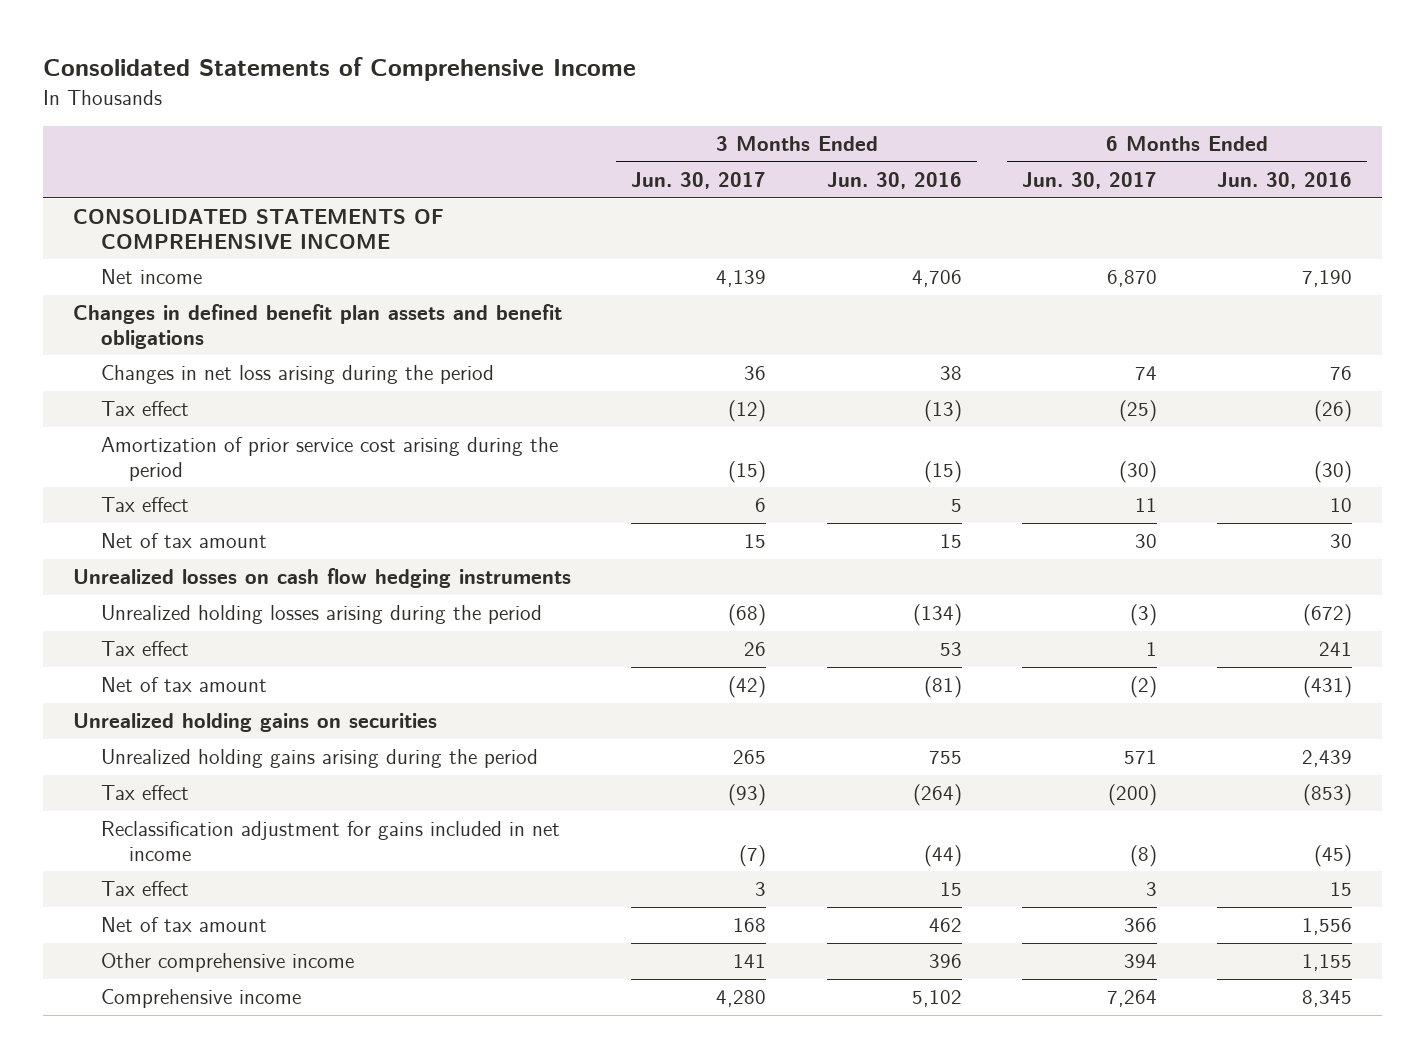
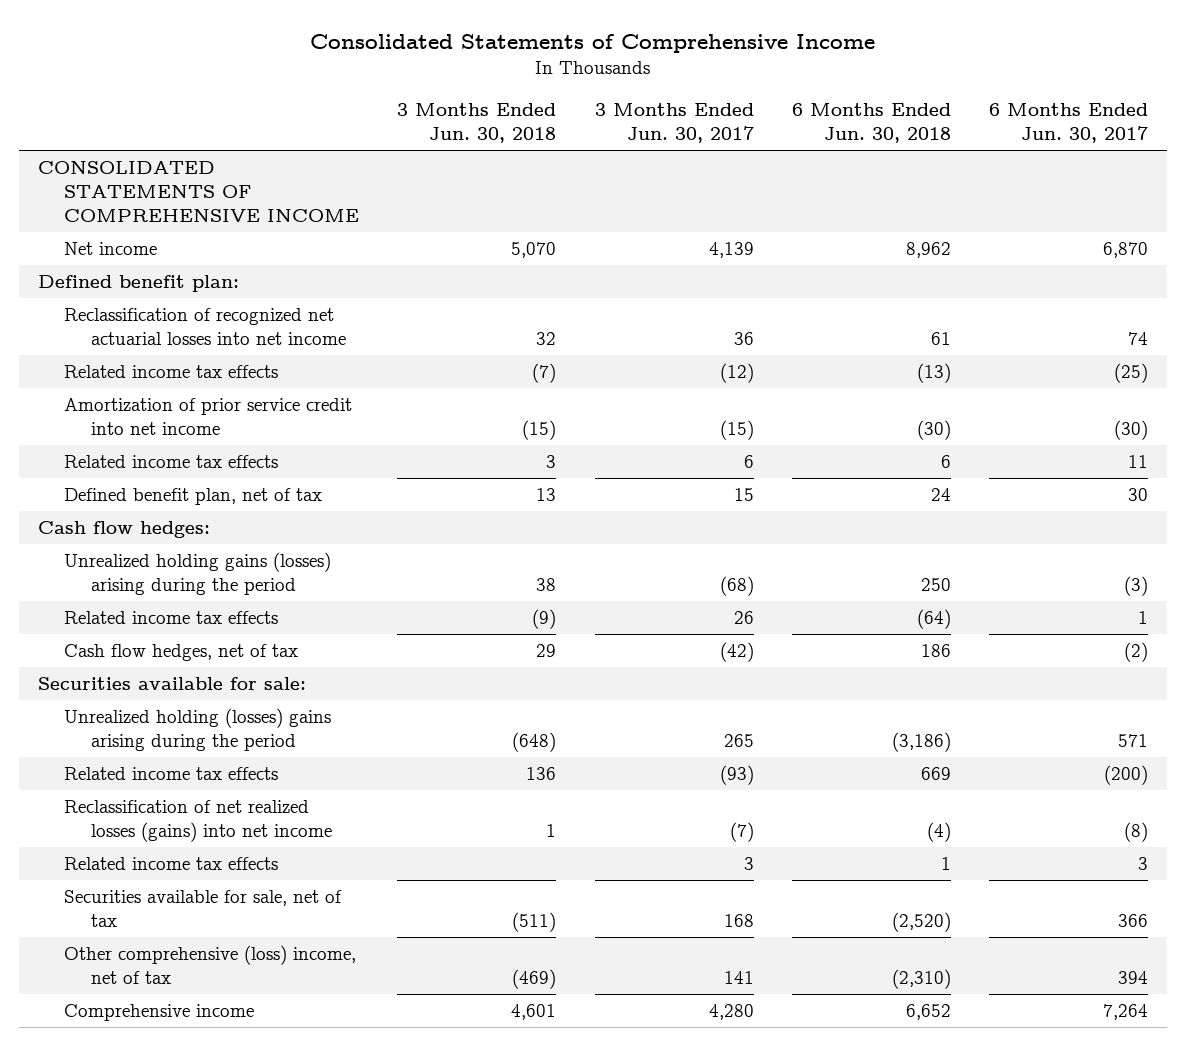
- | 3 Months Ended Jun. 30, 2017 | 3 Months Ended Jun. 30, 2016 | 6 Months Ended Jun. 30, 2017 | 6 Months Ended Jun. 30, 2016
+ | 3 Months Ended Jun. 30, 2018 | 3 Months Ended Jun. 30, 2017 | 6 Months Ended Jun. 30, 2018 | 6 Months Ended Jun. 30, 2017
- Changes in defined benefit plan assets and benefit obligations
- Changes in net loss arising during the period | 36 | 38 | 74 | 76
- Tax effect | (12) | (13) | (25) | (26)
- Amortization of prior service cost arising during the period | (15) | (15) | (30) | (30)
- Tax effect | 6 | 5 | 11 | 10
- Net of tax amount | 15 | 15 | 30 | 30
- Unrealized losses on cash flow hedging instruments
- Unrealized holding losses arising during the period | (68) | (134) | (3) | (672)
- Tax effect | 26 | 53 | 1 | 241
- Net of tax amount | (42) | (81) | (2) | (431)
- Unrealized holding gains on securities
- Unrealized holding gains arising during the period | 265 | 755 | 571 | 2,439
- Tax effect | (93) | (264) | (200) | (853)
- Reclassification adjustment for gains included in net income | (7) | (44) | (8) | (45)
- Tax effect | 3 | 15 | 3 | 15
- Net of tax amount | 168 | 462 | 366 | 1,556
- Other comprehensive income | 141 | 396 | 394 | 1,155
+ Defined benefit plan:
+ Reclassification of recognized net actuarial losses into net income | 32 | 36 | 61 | 74
+ Related income tax effects | (7) | (12) | (13) | (25)
+ Amortization of prior service credit into net income | (15) | (15) | (30) | (30)
+ Related income tax effects | 3 | 6 | 6 | 11
+ Defined benefit plan, net of tax | 13 | 15 | 24 | 30
+ Cash flow hedges:
+ Unrealized holding gains (losses) arising during the period | 38 | (68) | 250 | (3)
+ Related income tax effects | (9) | 26 | (64) | 1
+ Cash flow hedges, net of tax | 29 | (42) | 186 | (2)
+ Securities available for sale:
+ Unrealized holding (losses) gains arising during the period | (648) | 265 | (3,186) | 571
+ Related income tax effects | 136 | (93) | 669 | (200)
+ Reclassification of net realized losses (gains) into net income | 1 | (7) | (4) | (8)
+ Related income tax effects | | 3 | 1 | 3
+ Securities available for sale, net of tax | (511) | 168 | (2,520) | 366
+ Other comprehensive (loss) income, net of tax | (469) | 141 | (2,310) | 394

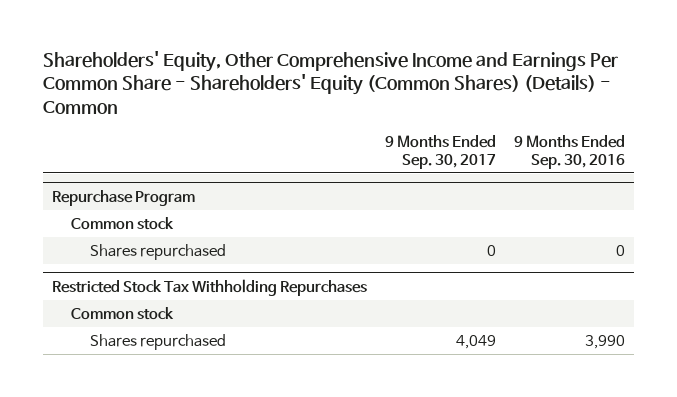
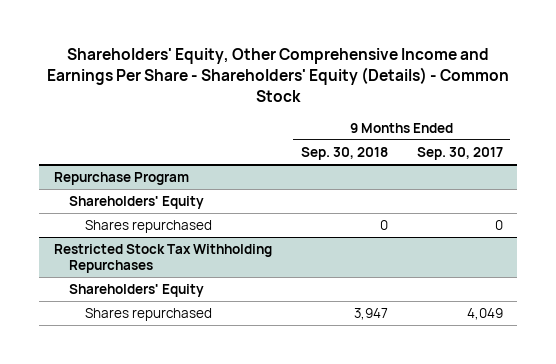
- Shareholders' Equity, Other Comprehensive Income and Earnings Per Common Share - Shareholders' Equity (Common Shares) (Details) - Common
+ Shareholders' Equity, Other Comprehensive Income and Earnings Per Share - Shareholders' Equity (Details) - Common Stock
- | 9 Months Ended Sep. 30, 2017 | 9 Months Ended Sep. 30, 2016
+ | 9 Months Ended Sep. 30, 2018 | 9 Months Ended Sep. 30, 2017
@ Repurchase Program
- Common stock
+ Shareholders' Equity
@ Restricted Stock Tax Withholding Repurchases
- Common stock
+ Shareholders' Equity

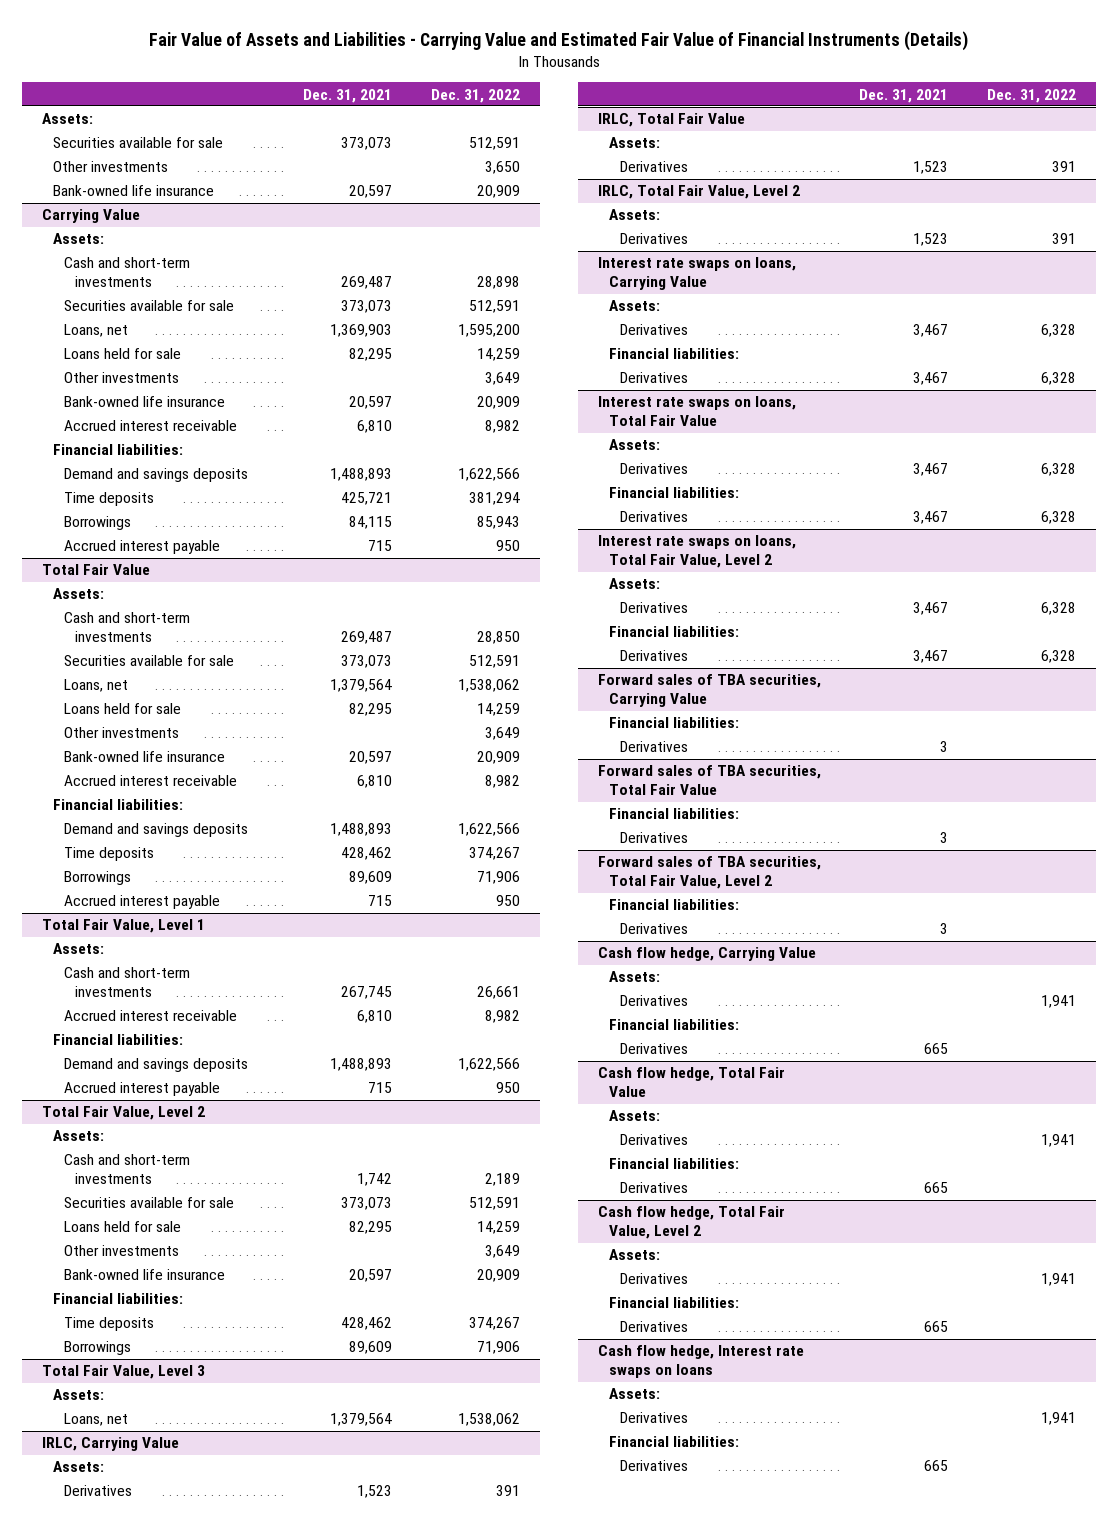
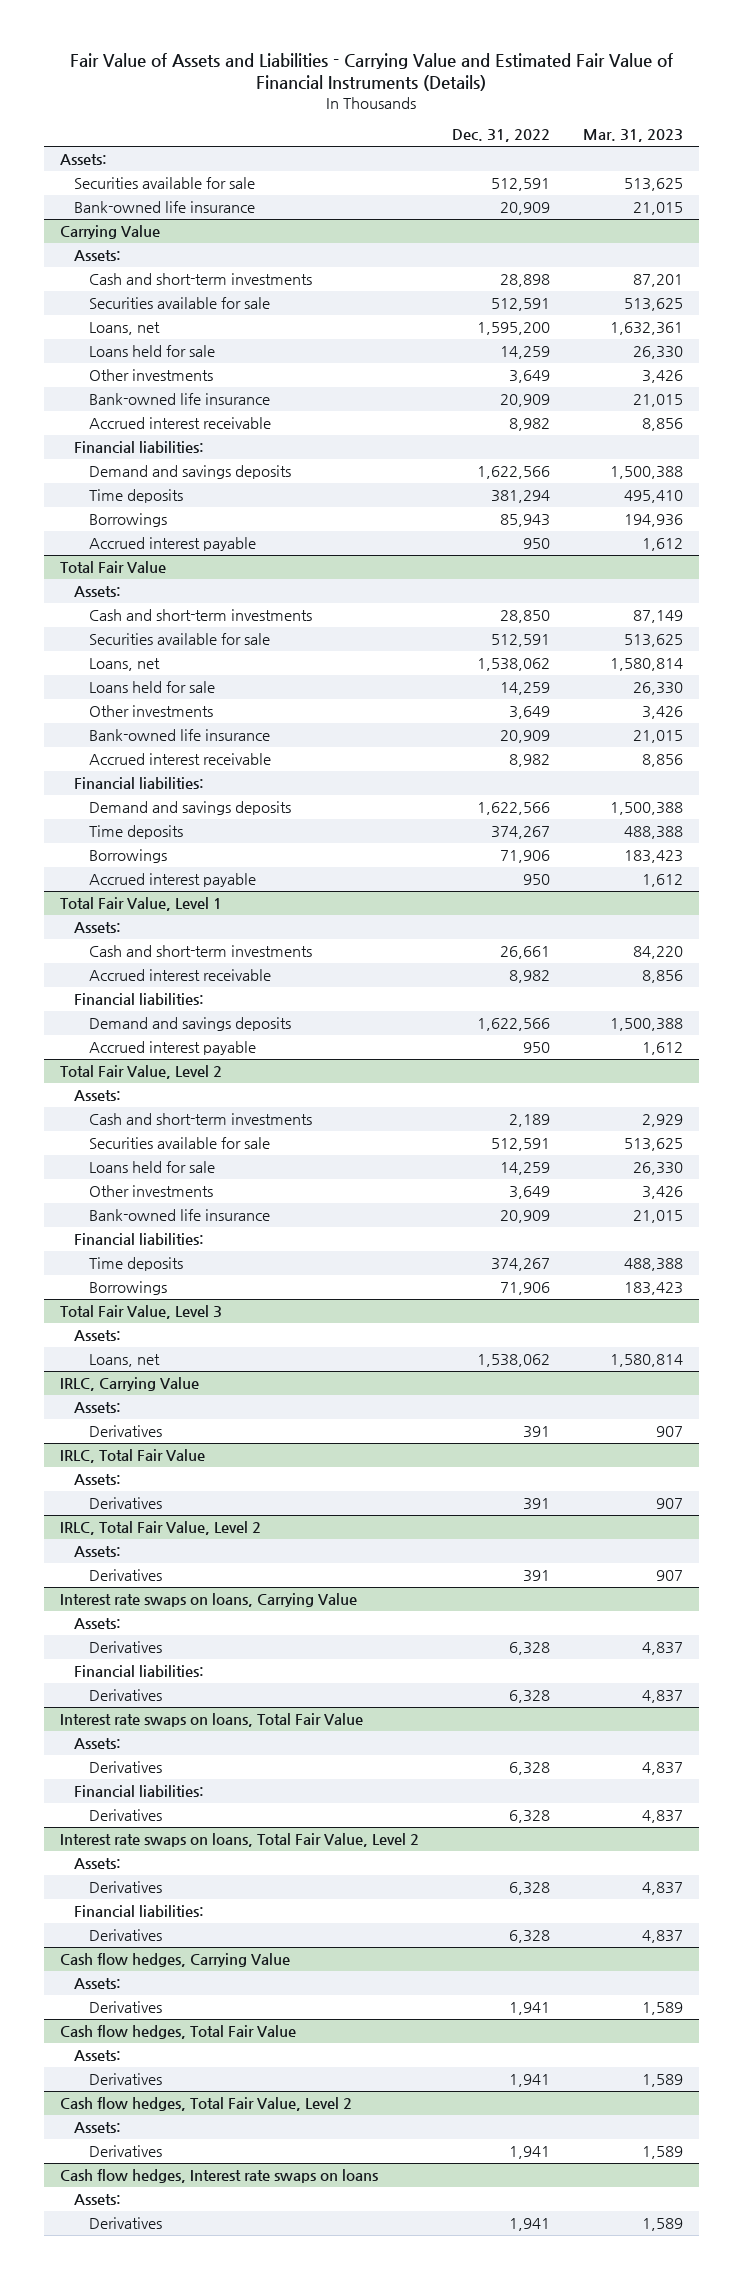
- | Dec. 31, 2021 | Dec. 31, 2022
+ | Dec. 31, 2022 | Mar. 31, 2023
- Other investments | | 3,650
- Forward sales of TBA securities, Carrying Value
- Financial liabilities:
- Derivatives | 3 |
- Forward sales of TBA securities, Total Fair Value
- Financial liabilities:
- Derivatives | 3 |
- Forward sales of TBA securities, Total Fair Value, Level 2
- Financial liabilities:
- Derivatives | 3 |
- Cash flow hedge, Carrying Value
+ Cash flow hedges, Carrying Value
- Financial liabilities:
- Derivatives | 665 |
- Cash flow hedge, Total Fair Value
+ Cash flow hedges, Total Fair Value
- Financial liabilities:
- Derivatives | 665 |
- Cash flow hedge, Total Fair Value, Level 2
+ Cash flow hedges, Total Fair Value, Level 2
- Financial liabilities:
- Derivatives | 665 |
- Cash flow hedge, Interest rate swaps on loans
+ Cash flow hedges, Interest rate swaps on loans
- Financial liabilities:
- Derivatives | 665 |

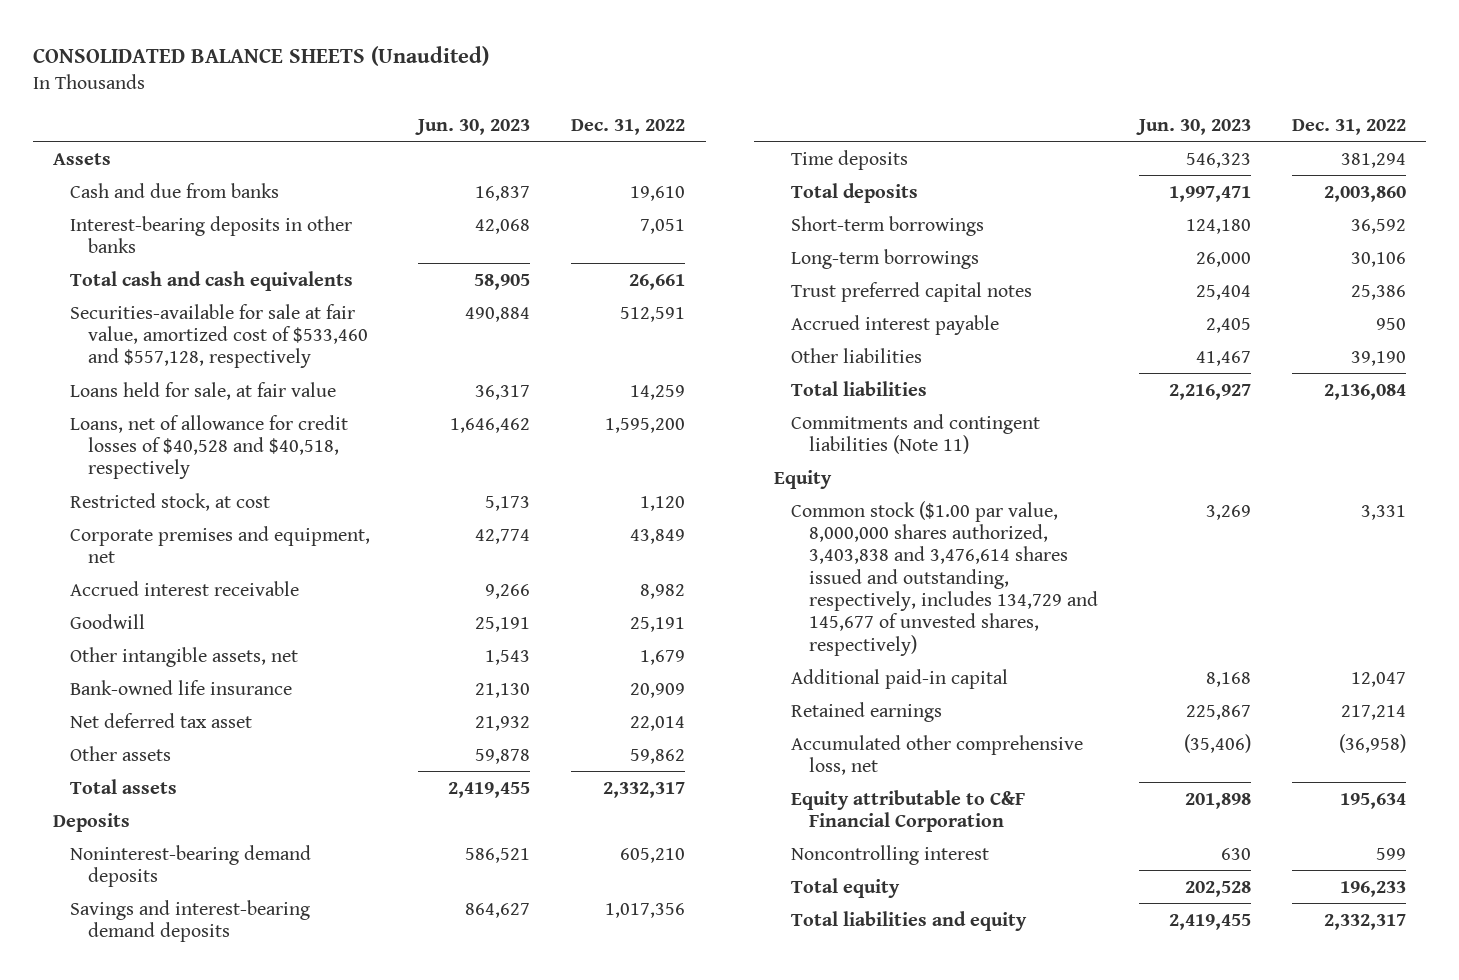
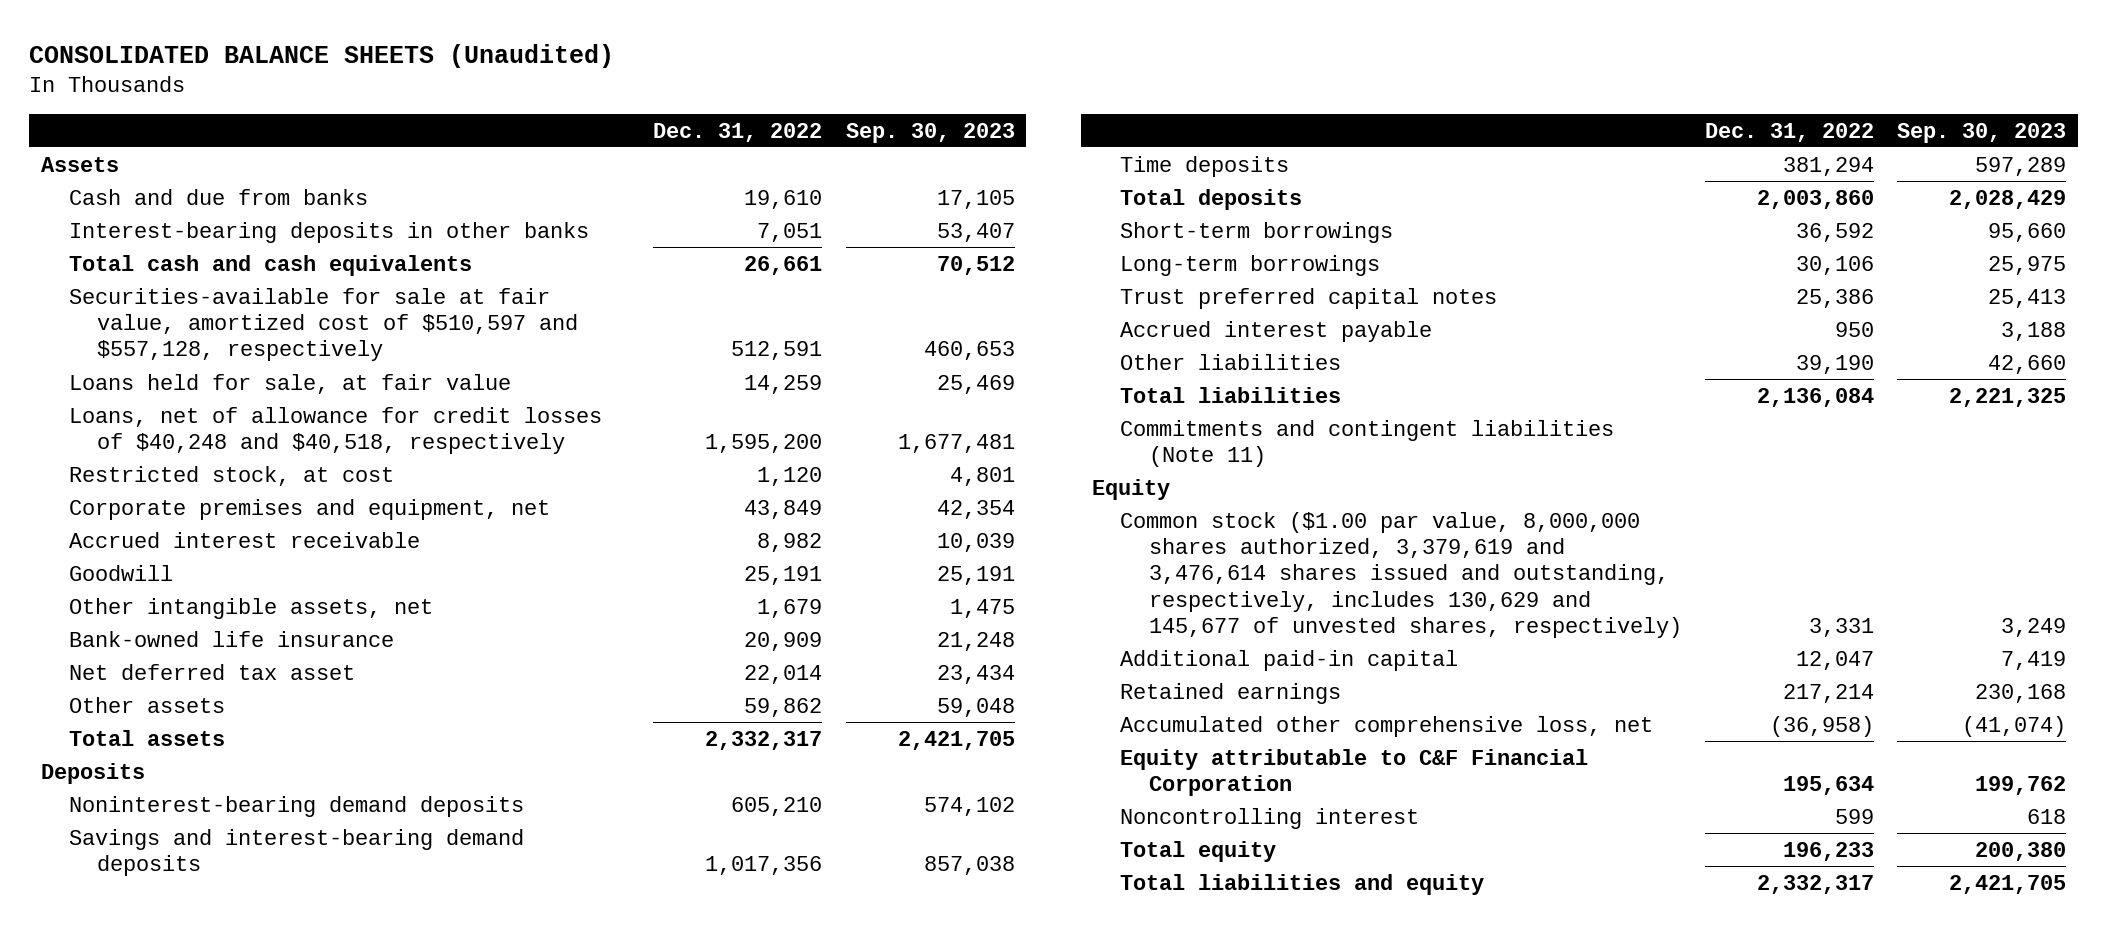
- | Jun. 30, 2023 | Dec. 31, 2022
+ | Dec. 31, 2022 | Sep. 30, 2023
- Securities-available for sale at fair value, amortized cost of $533,460 and $557,128, respectively | 490,884 | 512,591
+ Securities-available for sale at fair value, amortized cost of $510,597 and $557,128, respectively | 512,591 | 460,653
- Loans, net of allowance for credit losses of $40,528 and $40,518, respectively | 1,646,462 | 1,595,200
+ Loans, net of allowance for credit losses of $40,248 and $40,518, respectively | 1,595,200 | 1,677,481
- Common stock ($1.00 par value, 8,000,000 shares authorized, 3,403,838 and 3,476,614 shares issued and outstanding, respectively, includes 134,729 and 145,677 of unvested shares, respectively) | 3,269 | 3,331
+ Common stock ($1.00 par value, 8,000,000 shares authorized, 3,379,619 and 3,476,614 shares issued and outstanding, respectively, includes 130,629 and 145,677 of unvested shares, respectively) | 3,331 | 3,249

